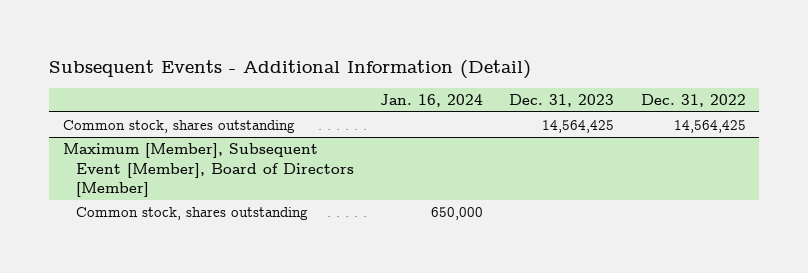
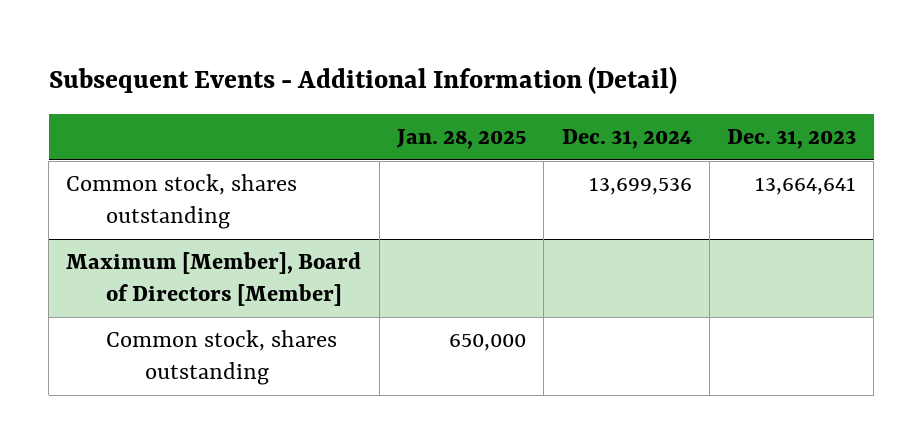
- | Jan. 16, 2024 | Dec. 31, 2023 | Dec. 31, 2022
+ | Jan. 28, 2025 | Dec. 31, 2024 | Dec. 31, 2023
- Common stock, shares outstanding | | 14,564,425 | 14,564,425
- Maximum [Member], Subsequent Event [Member], Board of Directors [Member]
+ Common stock, shares outstanding | | 13,699,536 | 13,664,641
+ Maximum [Member], Board of Directors [Member]

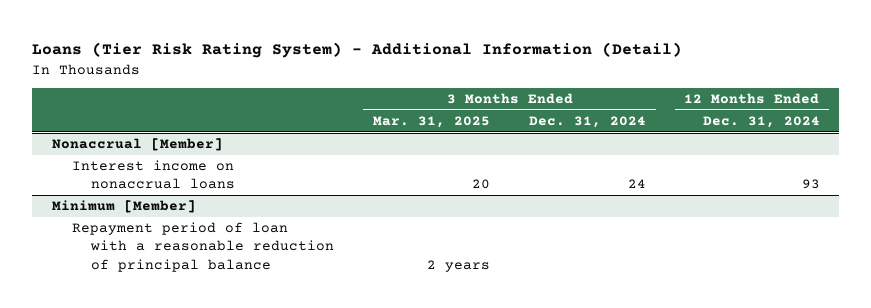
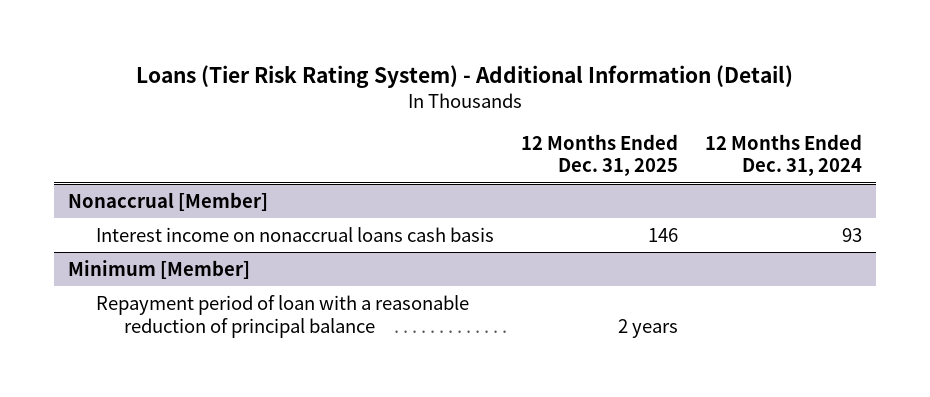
- | 3 Months Ended Mar. 31, 2025 | 3 Months Ended Dec. 31, 2024 | 12 Months Ended Dec. 31, 2024
+ | 12 Months Ended Dec. 31, 2025 | 12 Months Ended Dec. 31, 2024
@ Nonaccrual [Member]
- Interest income on nonaccrual loans | 20 | 24 | 93
+ Interest income on nonaccrual loans cash basis | 146 | 93

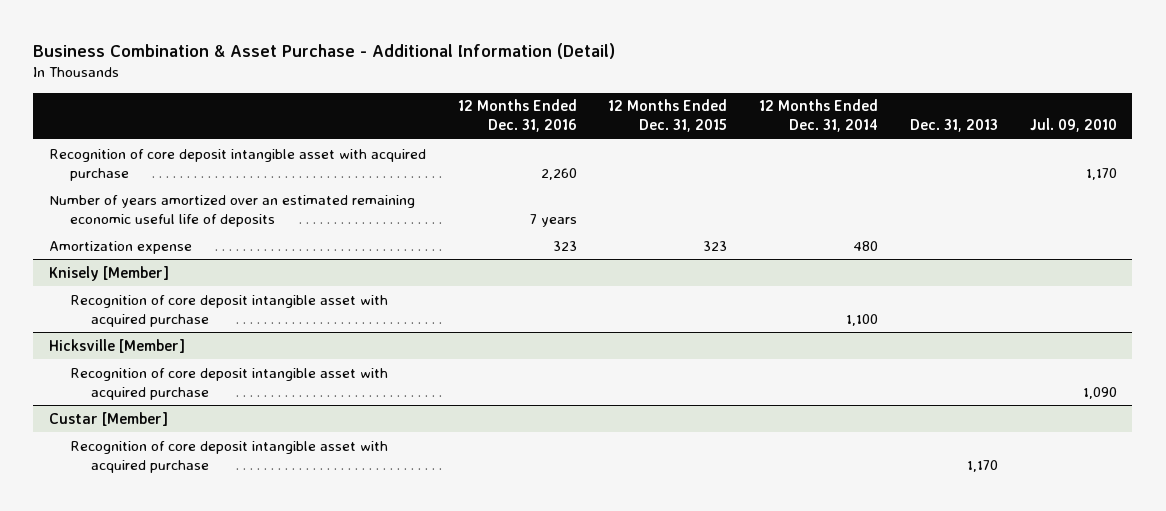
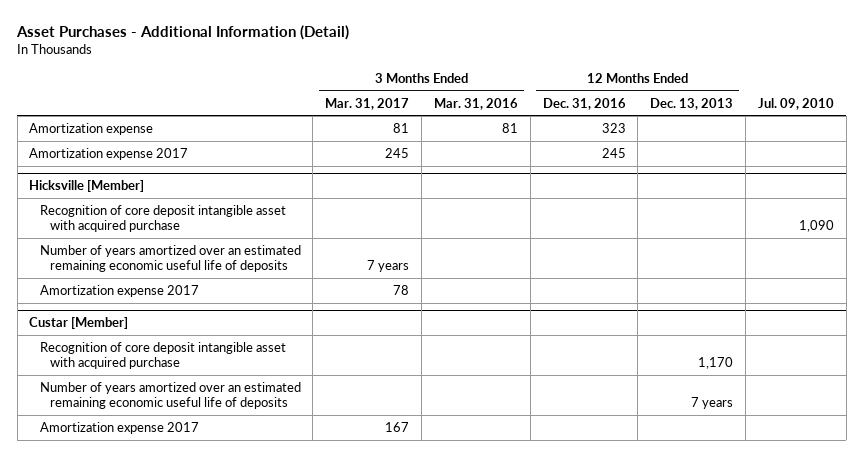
- Business Combination & Asset Purchase - Additional Information (Detail)
+ Asset Purchases - Additional Information (Detail)
- | 12 Months Ended Dec. 31, 2016 | 12 Months Ended Dec. 31, 2015 | 12 Months Ended Dec. 31, 2014 | Dec. 31, 2013 | Jul. 09, 2010
+ | 3 Months Ended Mar. 31, 2017 | 3 Months Ended Mar. 31, 2016 | 12 Months Ended Dec. 31, 2016 | 12 Months Ended Dec. 13, 2013 | Jul. 09, 2010
- Recognition of core deposit intangible asset with acquired purchase | 2,260 | | | | 1,170
- Number of years amortized over an estimated remaining economic useful life of deposits | 7 years | | | |
- Knisely [Member]
- Recognition of core deposit intangible asset with acquired purchase | | | 1,100 | |
+ Amortization expense 2017 | 245 | | 245 | |
@ Hicksville [Member]
+ Number of years amortized over an estimated remaining economic useful life of deposits | 7 years | | | |
+ Amortization expense 2017 | 78 | | | |
@ Custar [Member]
+ Number of years amortized over an estimated remaining economic useful life of deposits | | | | 7 years |
+ Amortization expense 2017 | 167 | | | |

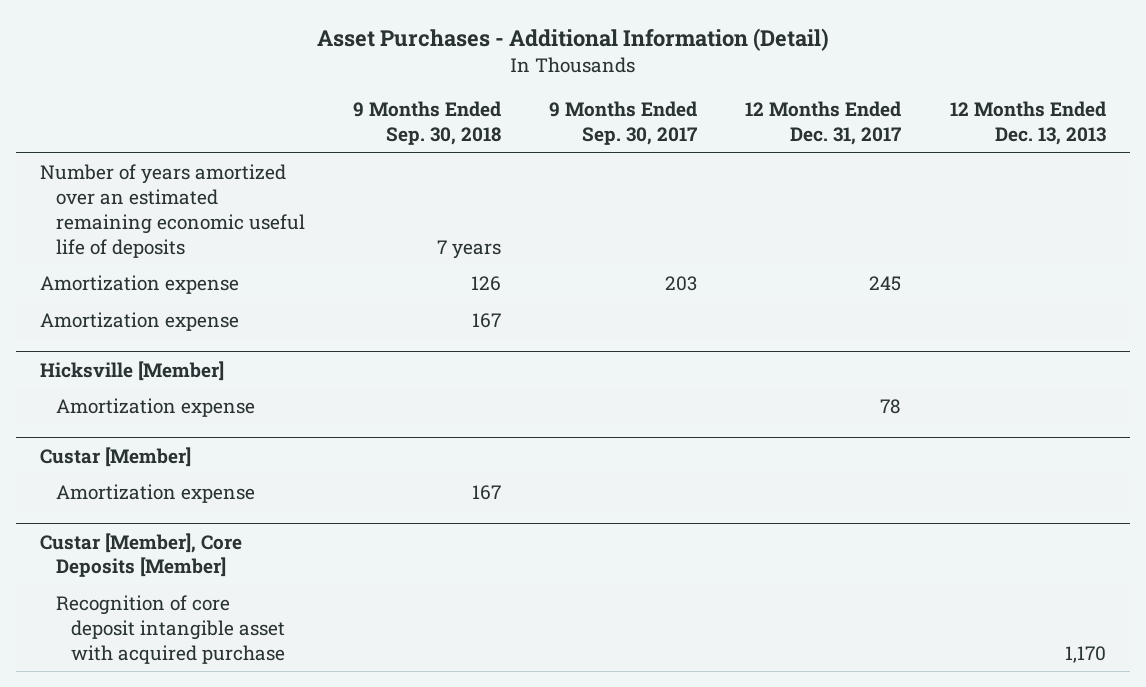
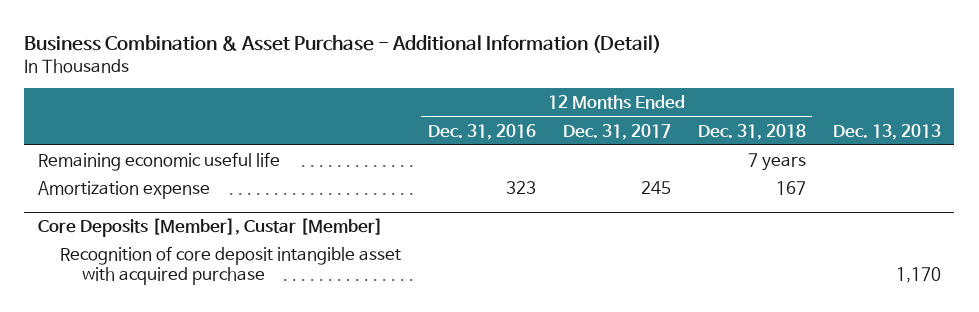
- Asset Purchases - Additional Information (Detail)
+ Business Combination & Asset Purchase - Additional Information (Detail)
- | 9 Months Ended Sep. 30, 2018 | 9 Months Ended Sep. 30, 2017 | 12 Months Ended Dec. 31, 2017 | 12 Months Ended Dec. 13, 2013
+ | 12 Months Ended Dec. 31, 2016 | 12 Months Ended Dec. 31, 2017 | 12 Months Ended Dec. 31, 2018 | Dec. 13, 2013
- Number of years amortized over an estimated remaining economic useful life of deposits | 7 years | | |
+ Remaining economic useful life | | | 7 years |
- Amortization expense | 167 | | |
- Hicksville [Member]
- Amortization expense | | | 78 |
- Custar [Member]
- Amortization expense | 167 | | |
- Custar [Member], Core Deposits [Member]
+ Core Deposits [Member], Custar [Member]

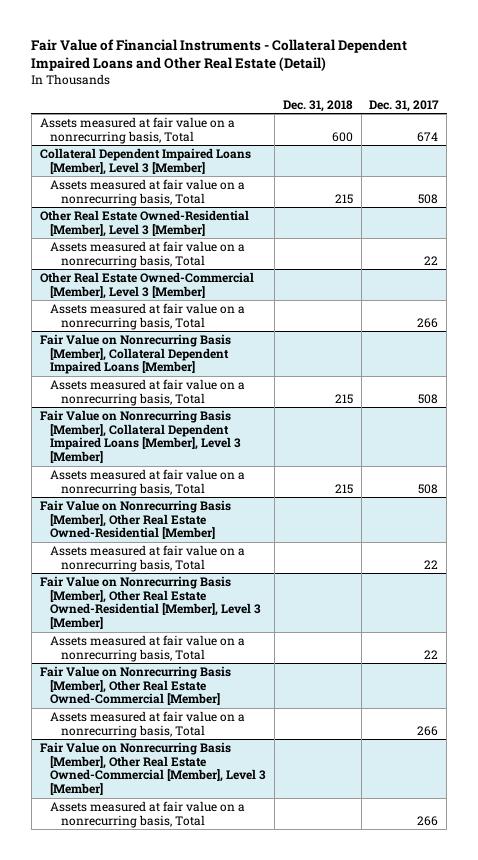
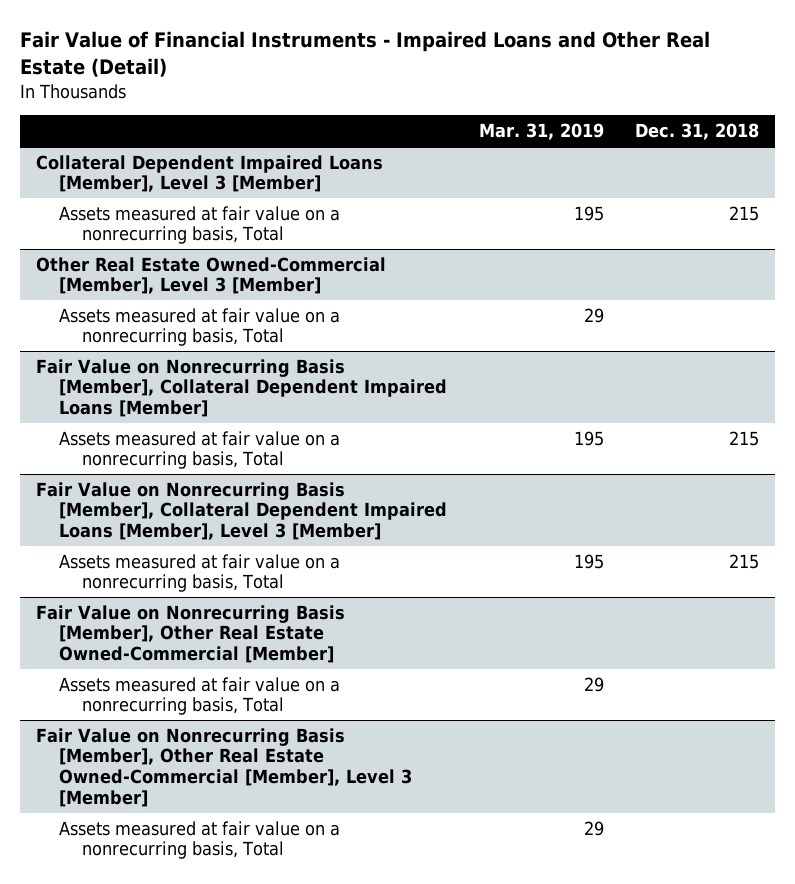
- Fair Value of Financial Instruments - Collateral Dependent Impaired Loans and Other Real Estate (Detail)
+ Fair Value of Financial Instruments - Impaired Loans and Other Real Estate (Detail)
- | Dec. 31, 2018 | Dec. 31, 2017
+ | Mar. 31, 2019 | Dec. 31, 2018
- Assets measured at fair value on a nonrecurring basis, Total | 600 | 674
- Other Real Estate Owned-Residential [Member], Level 3 [Member]
- Assets measured at fair value on a nonrecurring basis, Total | | 22
- Fair Value on Nonrecurring Basis [Member], Other Real Estate Owned-Residential [Member]
- Assets measured at fair value on a nonrecurring basis, Total | | 22
- Fair Value on Nonrecurring Basis [Member], Other Real Estate Owned-Residential [Member], Level 3 [Member]
- Assets measured at fair value on a nonrecurring basis, Total | | 22

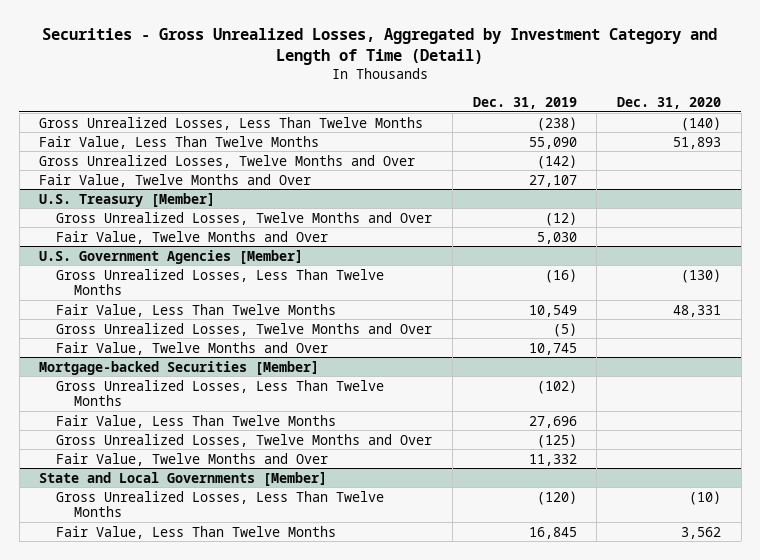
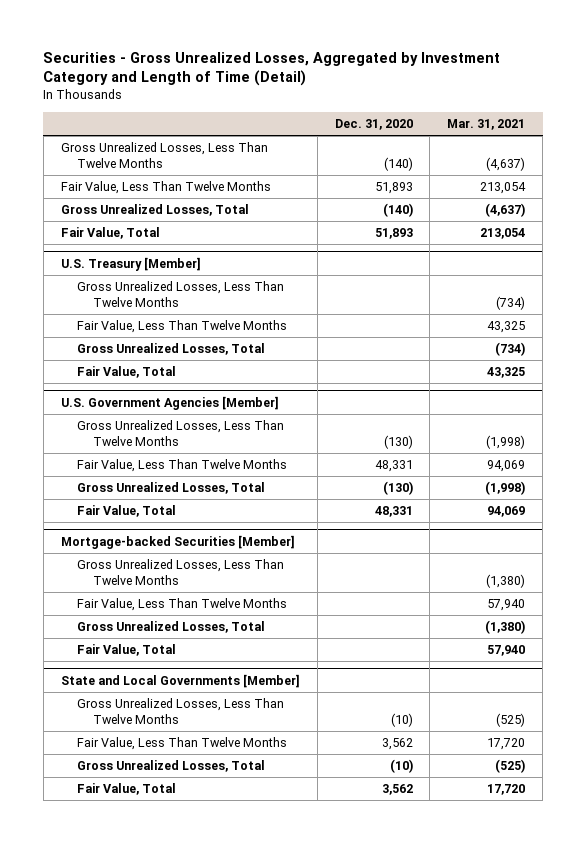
- | Dec. 31, 2019 | Dec. 31, 2020
+ | Dec. 31, 2020 | Mar. 31, 2021
- Gross Unrealized Losses, Twelve Months and Over | (142) |
- Fair Value, Twelve Months and Over | 27,107 |
+ Gross Unrealized Losses, Total | (140) | (4,637)
+ Fair Value, Total | 51,893 | 213,054
@ U.S. Treasury [Member]
- Gross Unrealized Losses, Twelve Months and Over | (12) |
- Fair Value, Twelve Months and Over | 5,030 |
+ Gross Unrealized Losses, Less Than Twelve Months | | (734)
+ Fair Value, Less Than Twelve Months | | 43,325
+ Gross Unrealized Losses, Total | | (734)
+ Fair Value, Total | | 43,325
@ U.S. Government Agencies [Member]
- Gross Unrealized Losses, Twelve Months and Over | (5) |
- Fair Value, Twelve Months and Over | 10,745 |
+ Gross Unrealized Losses, Total | (130) | (1,998)
+ Fair Value, Total | 48,331 | 94,069
@ Mortgage-backed Securities [Member]
- Gross Unrealized Losses, Twelve Months and Over | (125) |
- Fair Value, Twelve Months and Over | 11,332 |
+ Gross Unrealized Losses, Total | | (1,380)
+ Fair Value, Total | | 57,940
@ State and Local Governments [Member]
+ Gross Unrealized Losses, Total | (10) | (525)
+ Fair Value, Total | 3,562 | 17,720

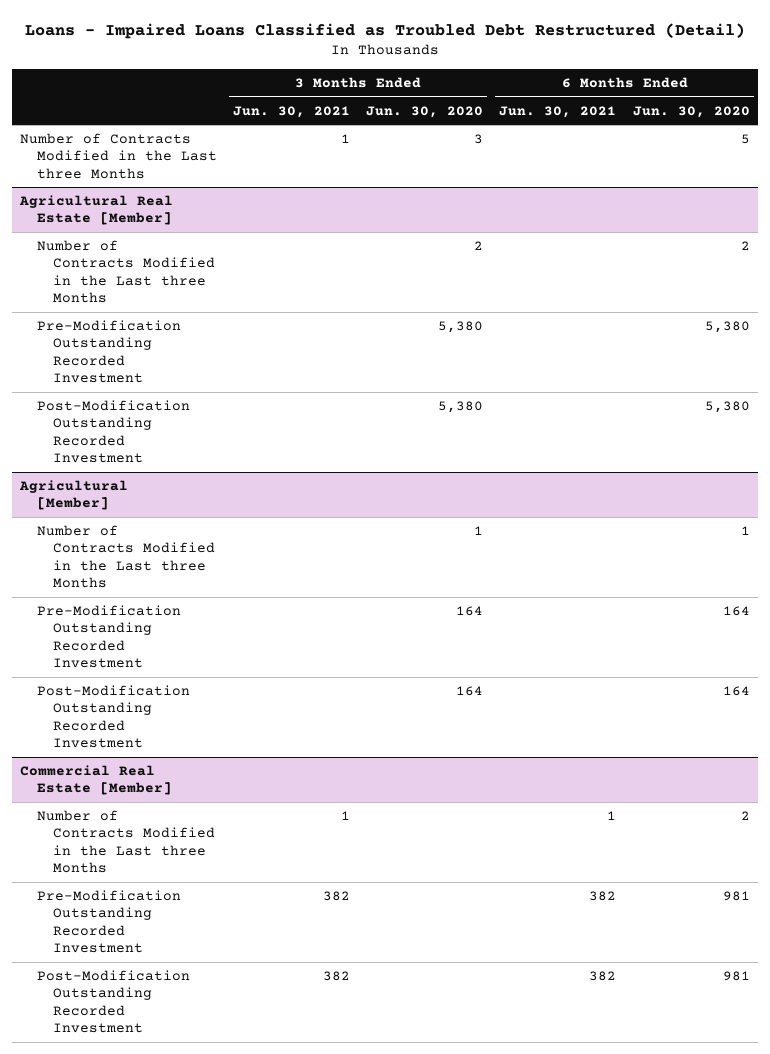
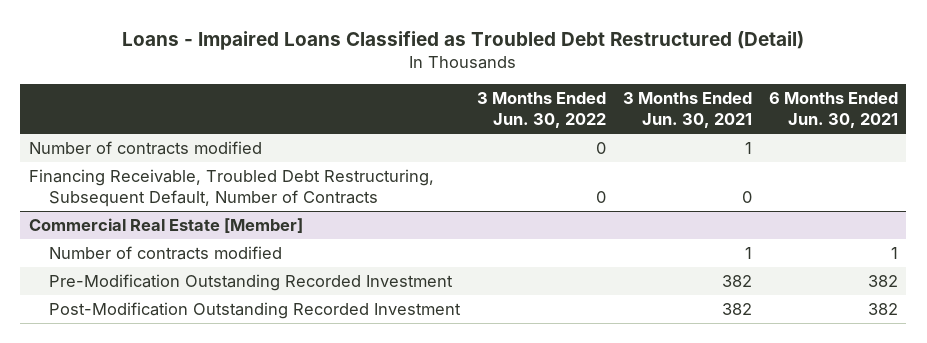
- | 3 Months Ended Jun. 30, 2021 | 3 Months Ended Jun. 30, 2020 | 6 Months Ended Jun. 30, 2021 | 6 Months Ended Jun. 30, 2020
+ | 3 Months Ended Jun. 30, 2022 | 3 Months Ended Jun. 30, 2021 | 6 Months Ended Jun. 30, 2021
- Number of Contracts Modified in the Last three Months | 1 | 3 | | 5
- Agricultural Real Estate [Member]
- Number of Contracts Modified in the Last three Months | | 2 | | 2
- Pre-Modification Outstanding Recorded Investment | | 5,380 | | 5,380
- Post-Modification Outstanding Recorded Investment | | 5,380 | | 5,380
- Agricultural [Member]
- Number of Contracts Modified in the Last three Months | | 1 | | 1
- Pre-Modification Outstanding Recorded Investment | | 164 | | 164
- Post-Modification Outstanding Recorded Investment | | 164 | | 164
+ Number of contracts modified | 0 | 1 |
+ Financing Receivable, Troubled Debt Restructuring, Subsequent Default, Number of Contracts | 0 | 0 |
@ Commercial Real Estate [Member]
- Number of Contracts Modified in the Last three Months | 1 | | 1 | 2
+ Number of contracts modified | | 1 | 1

